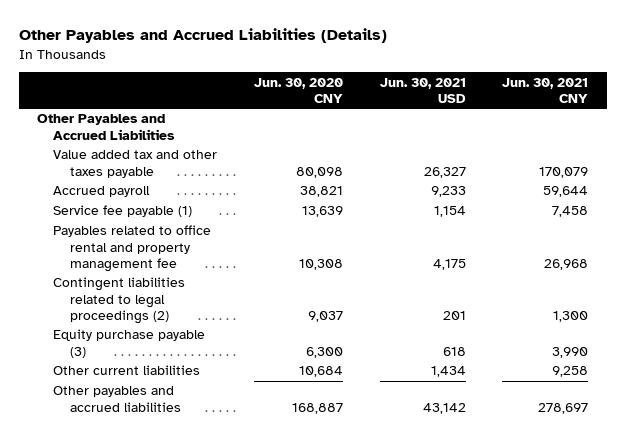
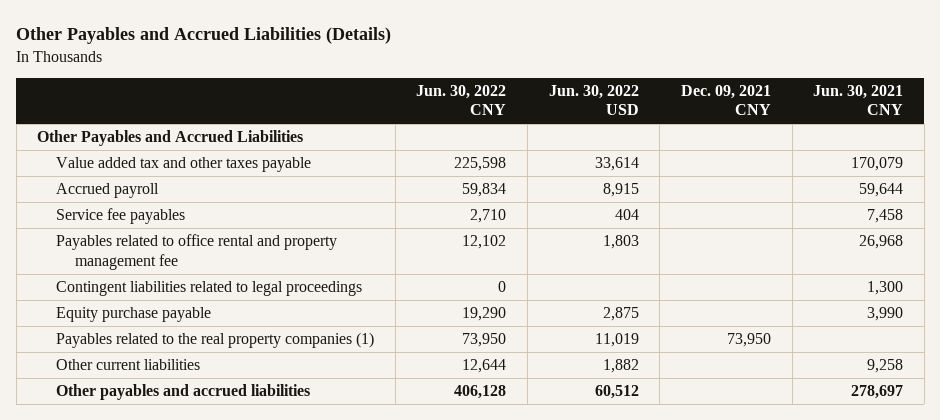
- | Jun. 30, 2020 CNY | Jun. 30, 2021 USD | Jun. 30, 2021 CNY
+ | Jun. 30, 2022 CNY | Jun. 30, 2022 USD | Dec. 09, 2021 CNY | Jun. 30, 2021 CNY
- Service fee payable (1) | 13,639 | 1,154 | 7,458
+ Service fee payables | 2,710 | 404 | | 7,458
- Contingent liabilities related to legal proceedings (2) | 9,037 | 201 | 1,300
- Equity purchase payable (3) | 6,300 | 618 | 3,990
+ Contingent liabilities related to legal proceedings | 0 | | | 1,300
+ Equity purchase payable | 19,290 | 2,875 | | 3,990
+ Payables related to the real property companies (1) | 73,950 | 11,019 | 73,950 |

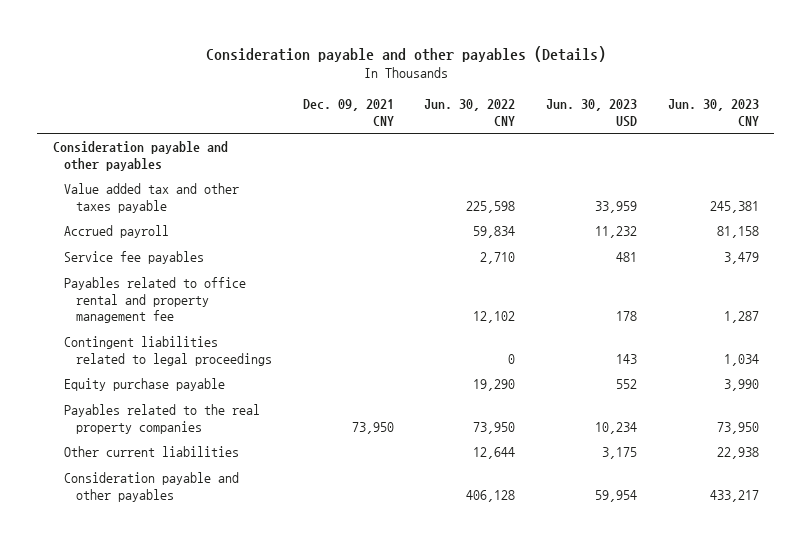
- Other Payables and Accrued Liabilities (Details)
+ Consideration payable and other payables (Details)
- | Jun. 30, 2022 CNY | Jun. 30, 2022 USD | Dec. 09, 2021 CNY | Jun. 30, 2021 CNY
+ | Dec. 09, 2021 CNY | Jun. 30, 2022 CNY | Jun. 30, 2023 USD | Jun. 30, 2023 CNY
- Other Payables and Accrued Liabilities
+ Consideration payable and other payables
- Payables related to the real property companies (1) | 73,950 | 11,019 | 73,950 |
+ Payables related to the real property companies | 73,950 | 73,950 | 10,234 | 73,950
- Other payables and accrued liabilities | 406,128 | 60,512 | | 278,697
+ Consideration payable and other payables | | 406,128 | 59,954 | 433,217

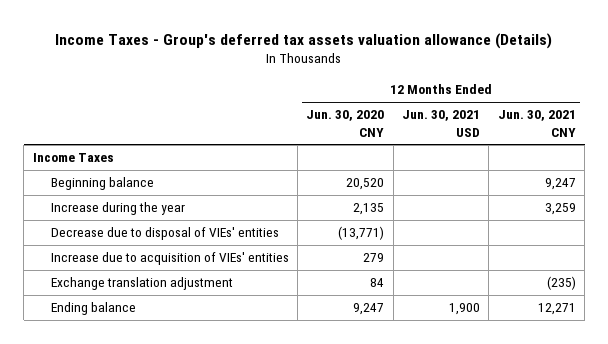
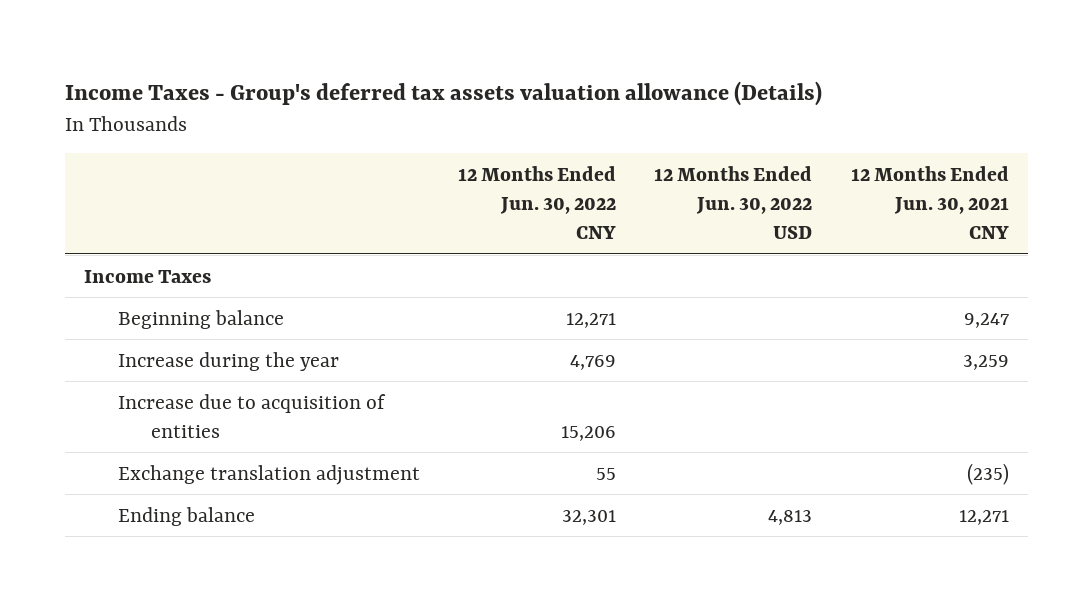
- | 12 Months Ended Jun. 30, 2020 CNY | 12 Months Ended Jun. 30, 2021 USD | 12 Months Ended Jun. 30, 2021 CNY
+ | 12 Months Ended Jun. 30, 2022 CNY | 12 Months Ended Jun. 30, 2022 USD | 12 Months Ended Jun. 30, 2021 CNY
- Decrease due to disposal of VIEs' entities | (13,771) | |
- Increase due to acquisition of VIEs' entities | 279 | |
+ Increase due to acquisition of entities | 15,206 | |

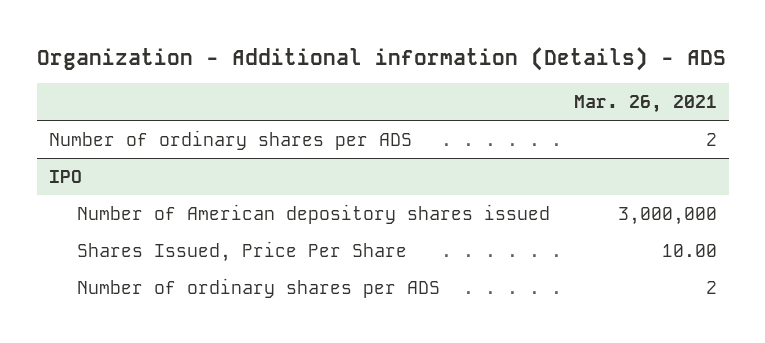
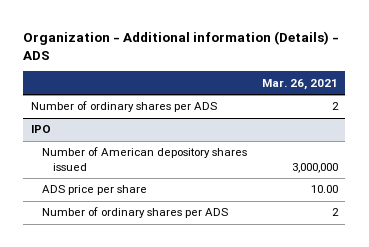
@ IPO
- Shares Issued, Price Per Share | 10.00
+ ADS price per share | 10.00

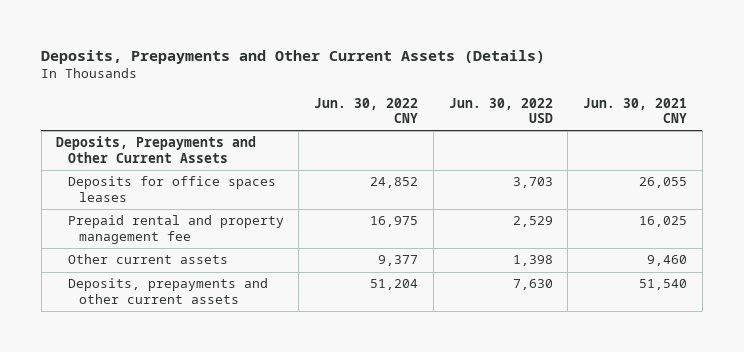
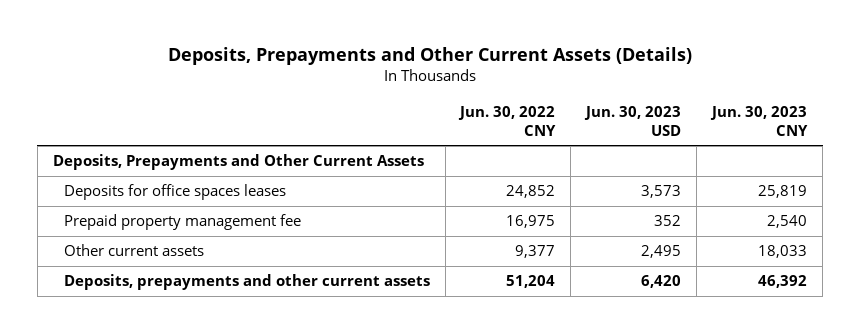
- | Jun. 30, 2022 CNY | Jun. 30, 2022 USD | Jun. 30, 2021 CNY
+ | Jun. 30, 2022 CNY | Jun. 30, 2023 USD | Jun. 30, 2023 CNY
- Prepaid rental and property management fee | 16,975 | 2,529 | 16,025
+ Prepaid property management fee | 16,975 | 352 | 2,540

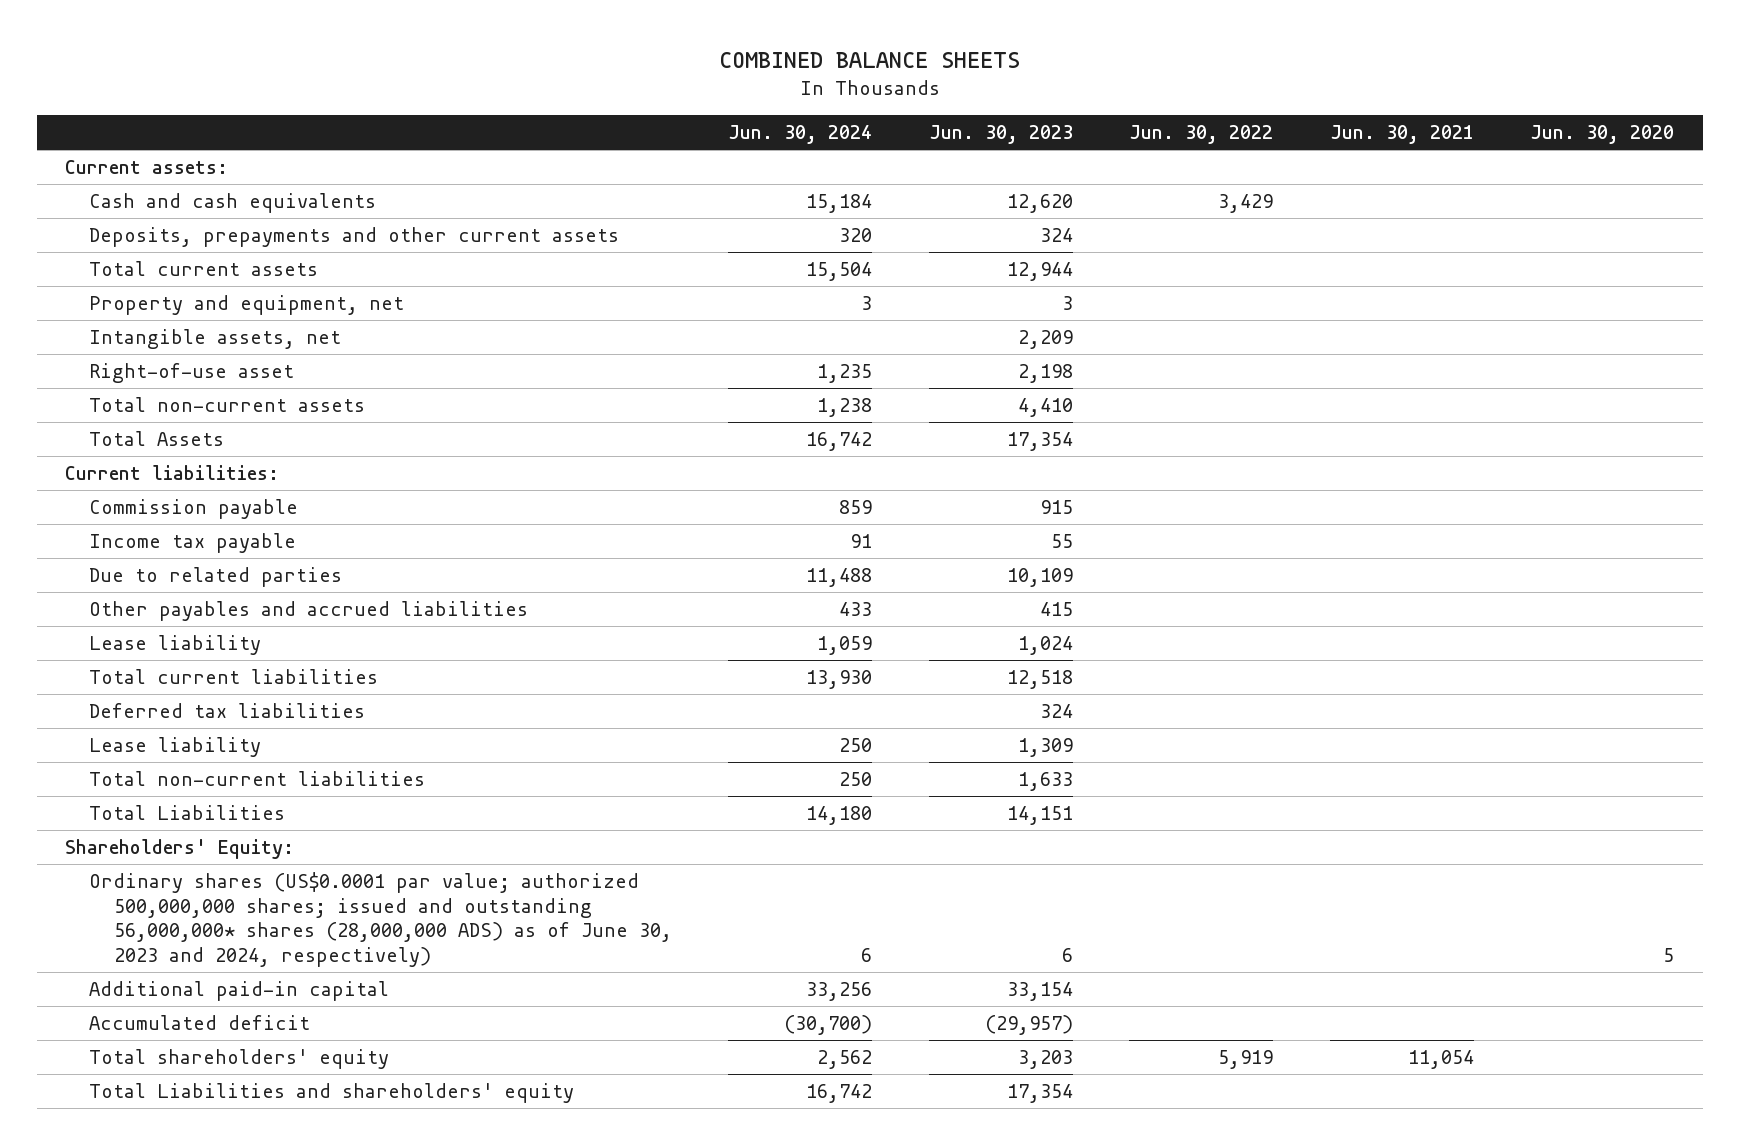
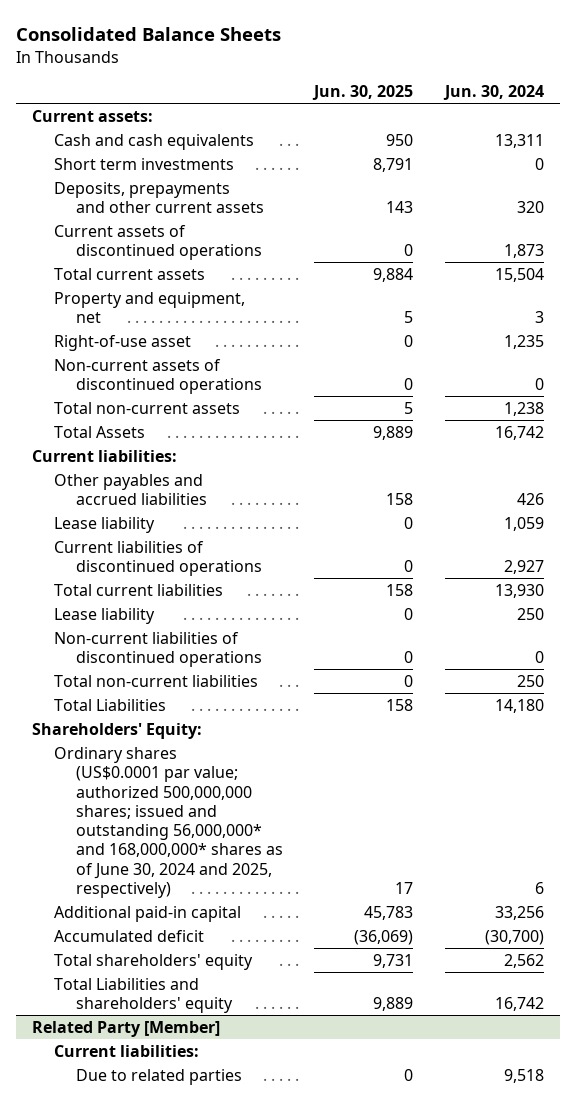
- COMBINED BALANCE SHEETS
+ Consolidated Balance Sheets
- | Jun. 30, 2024 | Jun. 30, 2023 | Jun. 30, 2022 | Jun. 30, 2021 | Jun. 30, 2020
+ | Jun. 30, 2025 | Jun. 30, 2024
- Cash and cash equivalents | 15,184 | 12,620 | 3,429 | |
+ Cash and cash equivalents | 950 | 13,311
+ Short term investments | 8,791 | 0
+ Current assets of discontinued operations | 0 | 1,873
- Intangible assets, net | | 2,209 | | |
+ Non-current assets of discontinued operations | 0 | 0
- Commission payable | 859 | 915 | | |
- Income tax payable | 91 | 55 | | |
- Due to related parties | 11,488 | 10,109 | | |
- Other payables and accrued liabilities | 433 | 415 | | |
+ Other payables and accrued liabilities | 158 | 426
+ Current liabilities of discontinued operations | 0 | 2,927
- Deferred tax liabilities | | 324 | | |
+ Non-current liabilities of discontinued operations | 0 | 0
- Ordinary shares (US$0.0001 par value; authorized 500,000,000 shares; issued and outstanding 56,000,000* shares (28,000,000 ADS) as of June 30, 2023 and 2024, respectively) | 6 | 6 | | | 5
+ Ordinary shares (US$0.0001 par value; authorized 500,000,000 shares; issued and outstanding 56,000,000* and 168,000,000* shares as of June 30, 2024 and 2025, respectively) | 17 | 6
+ Related Party [Member]
+ Current liabilities:
+ Due to related parties | 0 | 9,518

